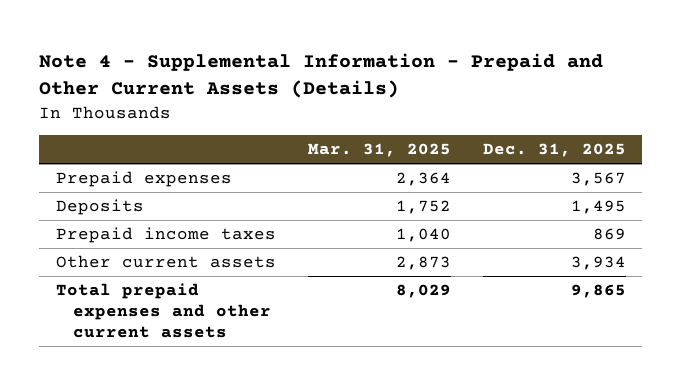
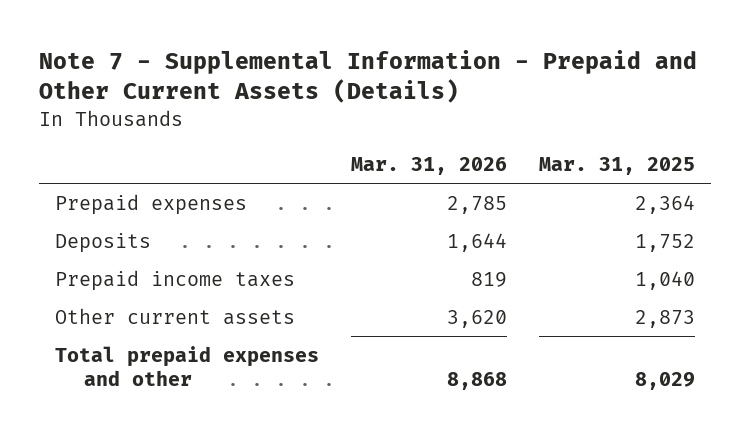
- Note 4 - Supplemental Information - Prepaid and Other Current Assets (Details)
+ Note 7 - Supplemental Information - Prepaid and Other Current Assets (Details)
- | Mar. 31, 2025 | Dec. 31, 2025
+ | Mar. 31, 2026 | Mar. 31, 2025
- Total prepaid expenses and other current assets | 8,029 | 9,865
+ Total prepaid expenses and other | 8,868 | 8,029

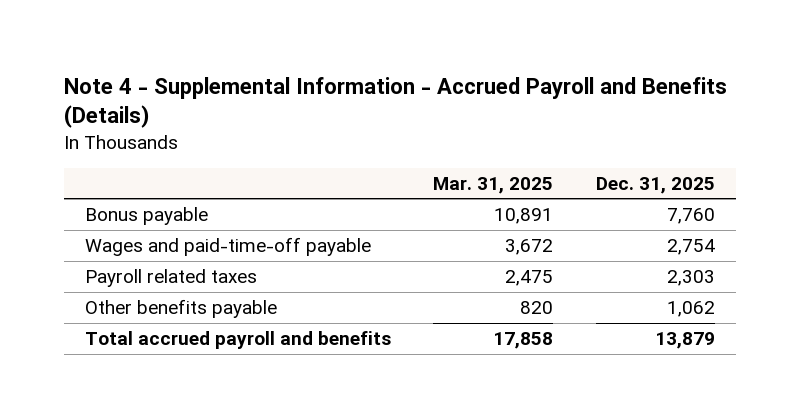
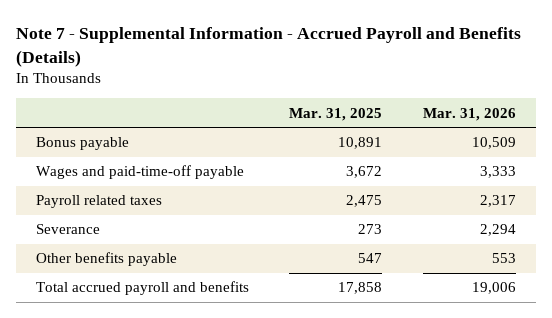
- Note 4 - Supplemental Information - Accrued Payroll and Benefits (Details)
+ Note 7 - Supplemental Information - Accrued Payroll and Benefits (Details)
- | Mar. 31, 2025 | Dec. 31, 2025
+ | Mar. 31, 2025 | Mar. 31, 2026
- Other benefits payable | 820 | 1,062
+ Severance | 273 | 2,294
+ Other benefits payable | 547 | 553

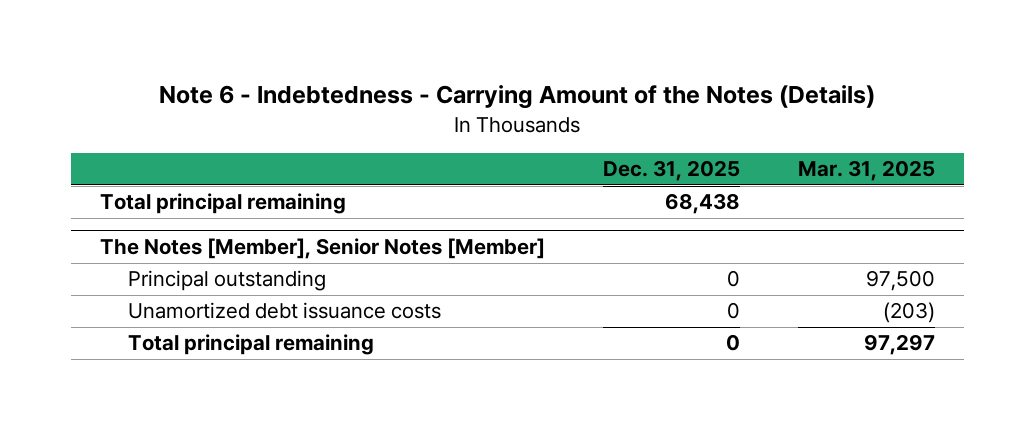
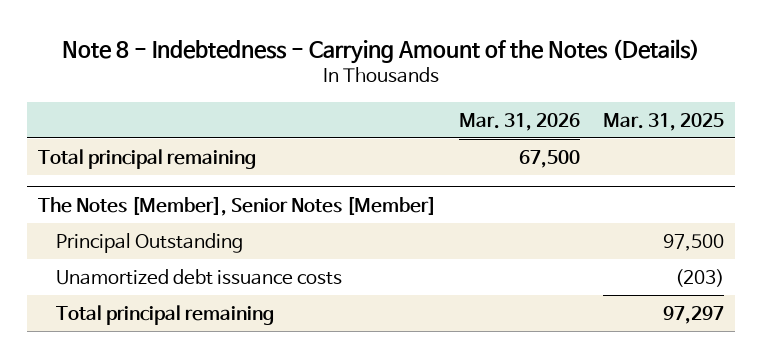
- Note 6 - Indebtedness - Carrying Amount of the Notes (Details)
+ Note 8 - Indebtedness - Carrying Amount of the Notes (Details)
- | Dec. 31, 2025 | Mar. 31, 2025
+ | Mar. 31, 2026 | Mar. 31, 2025
@ The Notes [Member], Senior Notes [Member]
- Principal outstanding | 0 | 97,500
+ Principal Outstanding | | 97,500

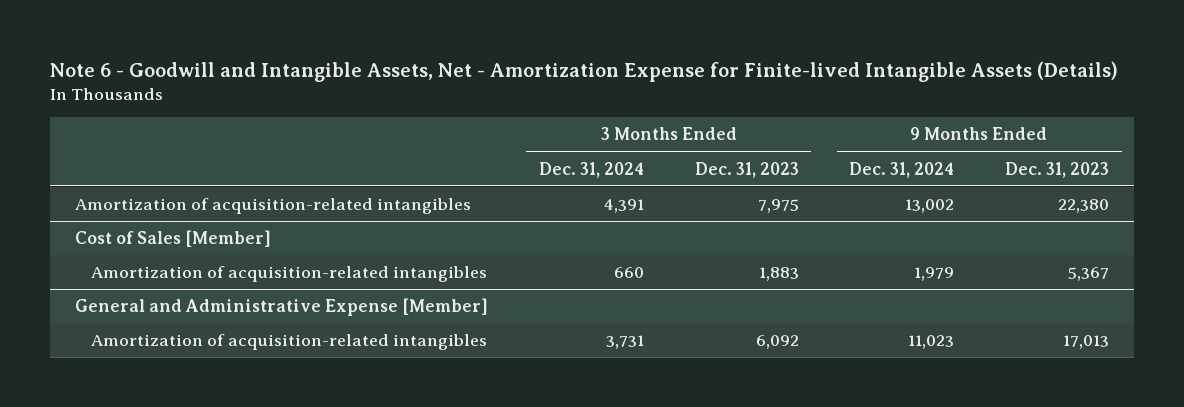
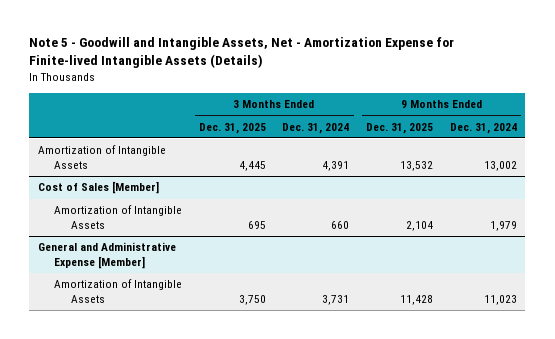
- Note 6 - Goodwill and Intangible Assets, Net - Amortization Expense for Finite-lived Intangible Assets (Details)
+ Note 5 - Goodwill and Intangible Assets, Net - Amortization Expense for Finite-lived Intangible Assets (Details)
- | 3 Months Ended Dec. 31, 2024 | 3 Months Ended Dec. 31, 2023 | 9 Months Ended Dec. 31, 2024 | 9 Months Ended Dec. 31, 2023
+ | 3 Months Ended Dec. 31, 2025 | 3 Months Ended Dec. 31, 2024 | 9 Months Ended Dec. 31, 2025 | 9 Months Ended Dec. 31, 2024
- Amortization of acquisition-related intangibles | 4,391 | 7,975 | 13,002 | 22,380
+ Amortization of Intangible Assets | 4,445 | 4,391 | 13,532 | 13,002
@ Cost of Sales [Member]
- Amortization of acquisition-related intangibles | 660 | 1,883 | 1,979 | 5,367
+ Amortization of Intangible Assets | 695 | 660 | 2,104 | 1,979
@ General and Administrative Expense [Member]
- Amortization of acquisition-related intangibles | 3,731 | 6,092 | 11,023 | 17,013
+ Amortization of Intangible Assets | 3,750 | 3,731 | 11,428 | 11,023

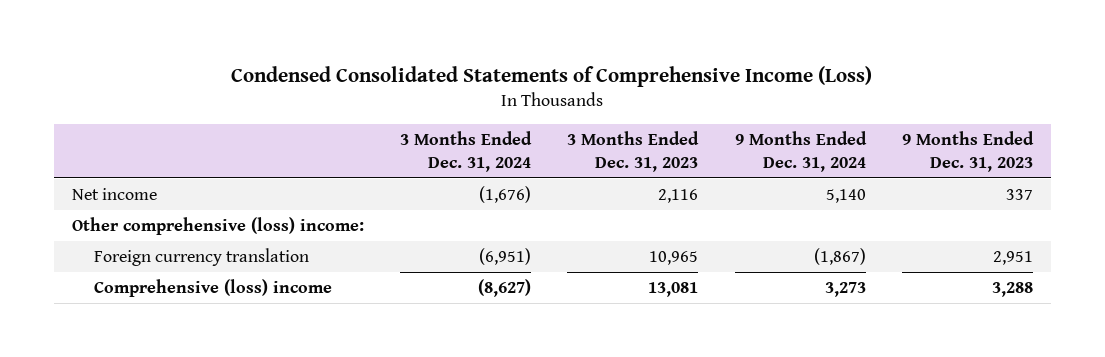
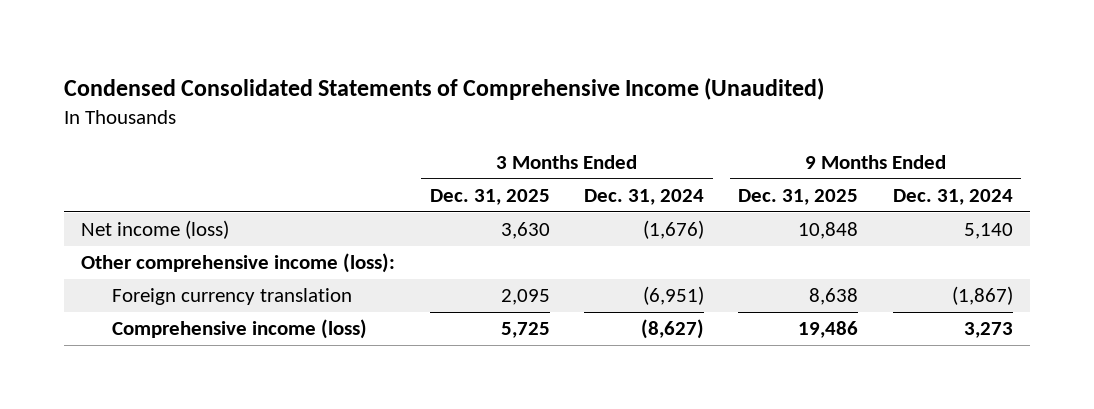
- Condensed Consolidated Statements of Comprehensive Income (Loss)
+ Condensed Consolidated Statements of Comprehensive Income (Unaudited)
- | 3 Months Ended Dec. 31, 2024 | 3 Months Ended Dec. 31, 2023 | 9 Months Ended Dec. 31, 2024 | 9 Months Ended Dec. 31, 2023
+ | 3 Months Ended Dec. 31, 2025 | 3 Months Ended Dec. 31, 2024 | 9 Months Ended Dec. 31, 2025 | 9 Months Ended Dec. 31, 2024
- Net income | (1,676) | 2,116 | 5,140 | 337
- Other comprehensive (loss) income:
+ Net income (loss) | 3,630 | (1,676) | 10,848 | 5,140
+ Other comprehensive income (loss):
- Comprehensive (loss) income | (8,627) | 13,081 | 3,273 | 3,288
+ Comprehensive income (loss) | 5,725 | (8,627) | 19,486 | 3,273

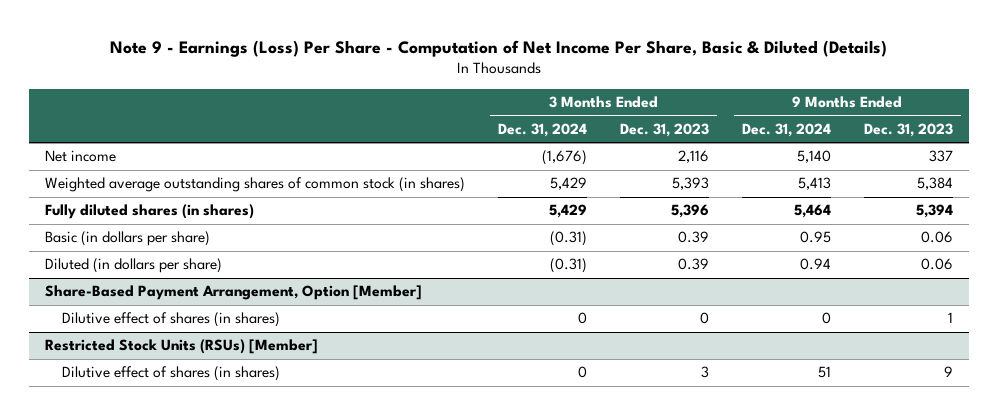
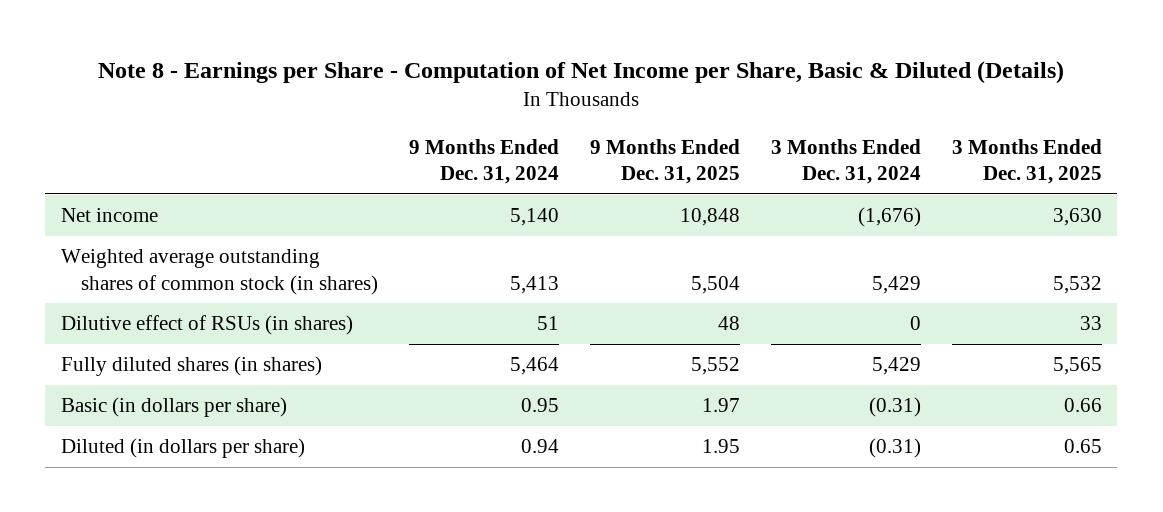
- Note 9 - Earnings (Loss) Per Share - Computation of Net Income Per Share, Basic & Diluted (Details)
+ Note 8 - Earnings per Share - Computation of Net Income per Share, Basic & Diluted (Details)
- | 3 Months Ended Dec. 31, 2024 | 3 Months Ended Dec. 31, 2023 | 9 Months Ended Dec. 31, 2024 | 9 Months Ended Dec. 31, 2023
+ | 9 Months Ended Dec. 31, 2024 | 9 Months Ended Dec. 31, 2025 | 3 Months Ended Dec. 31, 2024 | 3 Months Ended Dec. 31, 2025
+ Dilutive effect of RSUs (in shares) | 51 | 48 | 0 | 33
- Share-Based Payment Arrangement, Option [Member]
- Dilutive effect of shares (in shares) | 0 | 0 | 0 | 1
- Restricted Stock Units (RSUs) [Member]
- Dilutive effect of shares (in shares) | 0 | 3 | 51 | 9

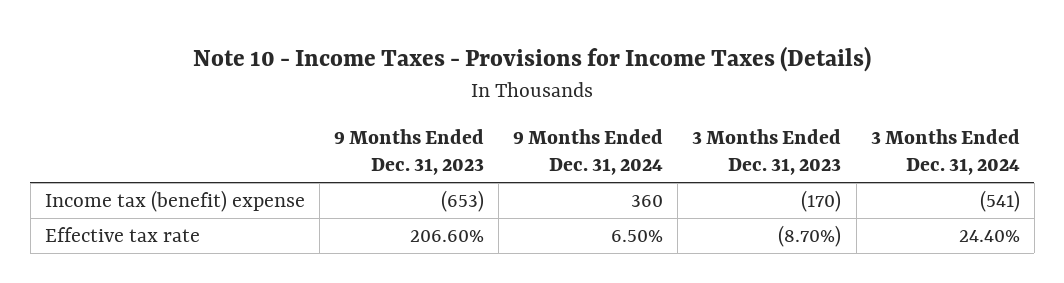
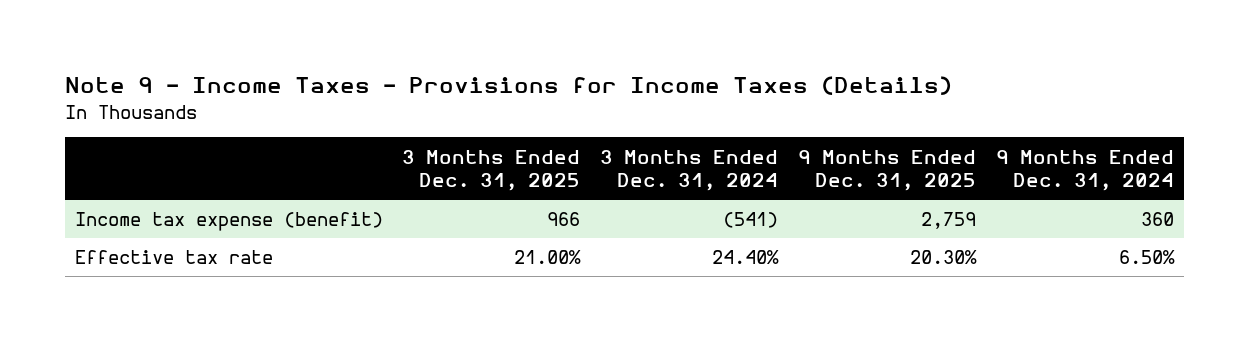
- Note 10 - Income Taxes - Provisions for Income Taxes (Details)
+ Note 9 - Income Taxes - Provisions for Income Taxes (Details)
- | 9 Months Ended Dec. 31, 2023 | 9 Months Ended Dec. 31, 2024 | 3 Months Ended Dec. 31, 2023 | 3 Months Ended Dec. 31, 2024
+ | 3 Months Ended Dec. 31, 2025 | 3 Months Ended Dec. 31, 2024 | 9 Months Ended Dec. 31, 2025 | 9 Months Ended Dec. 31, 2024
- Income tax (benefit) expense | (653) | 360 | (170) | (541)
+ Income tax expense (benefit) | 966 | (541) | 2,759 | 360

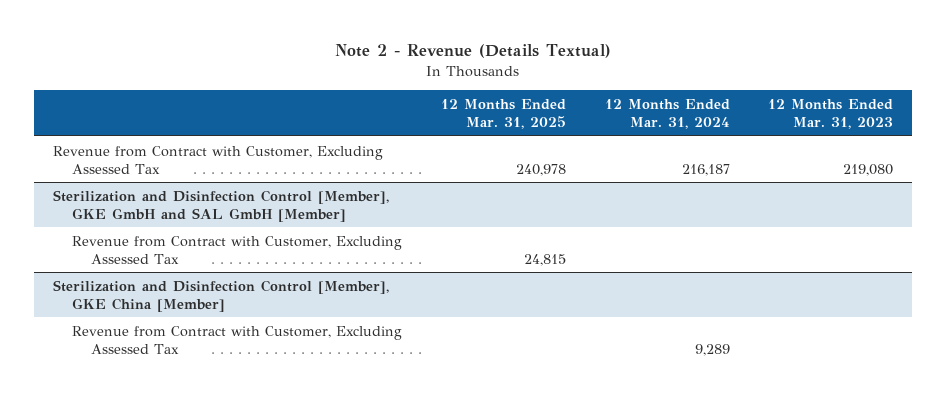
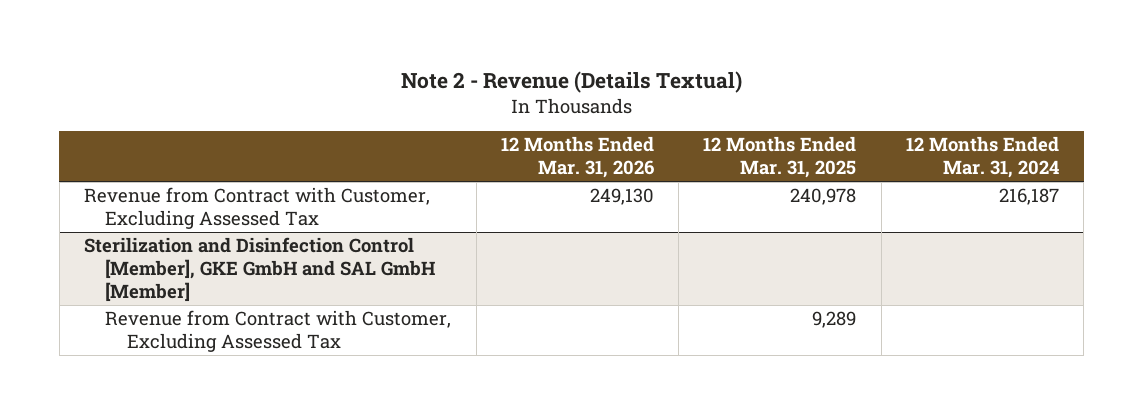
- | 12 Months Ended Mar. 31, 2025 | 12 Months Ended Mar. 31, 2024 | 12 Months Ended Mar. 31, 2023
+ | 12 Months Ended Mar. 31, 2026 | 12 Months Ended Mar. 31, 2025 | 12 Months Ended Mar. 31, 2024
@ Sterilization and Disinfection Control [Member], GKE GmbH and SAL GmbH [Member]
- Revenue from Contract with Customer, Excluding Assessed Tax | 24,815 | |
- Sterilization and Disinfection Control [Member], GKE China [Member]
- Revenue from Contract with Customer, Excluding Assessed Tax | | 9,289 |
@ Sterilization and Disinfection Control [Member], GKE GmbH and SAL GmbH [Member]
+ Revenue from Contract with Customer, Excluding Assessed Tax | | 9,289 |

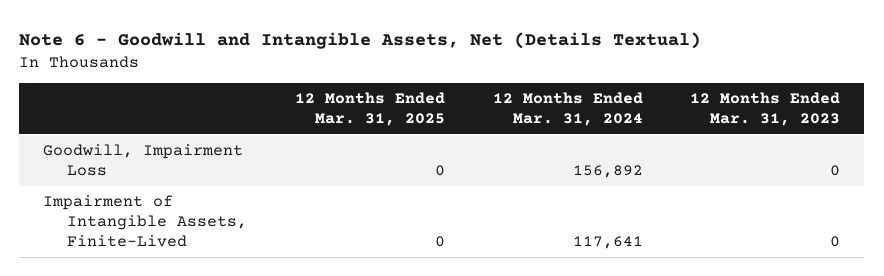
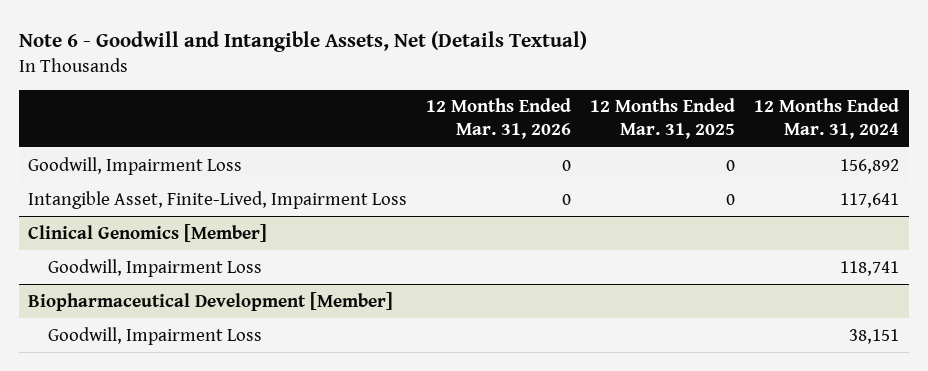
- | 12 Months Ended Mar. 31, 2025 | 12 Months Ended Mar. 31, 2024 | 12 Months Ended Mar. 31, 2023
+ | 12 Months Ended Mar. 31, 2026 | 12 Months Ended Mar. 31, 2025 | 12 Months Ended Mar. 31, 2024
- Impairment of Intangible Assets, Finite-Lived | 0 | 117,641 | 0
+ Intangible Asset, Finite-Lived, Impairment Loss | 0 | 0 | 117,641
+ Clinical Genomics [Member]
+ Goodwill, Impairment Loss | | | 118,741
+ Biopharmaceutical Development [Member]
+ Goodwill, Impairment Loss | | | 38,151

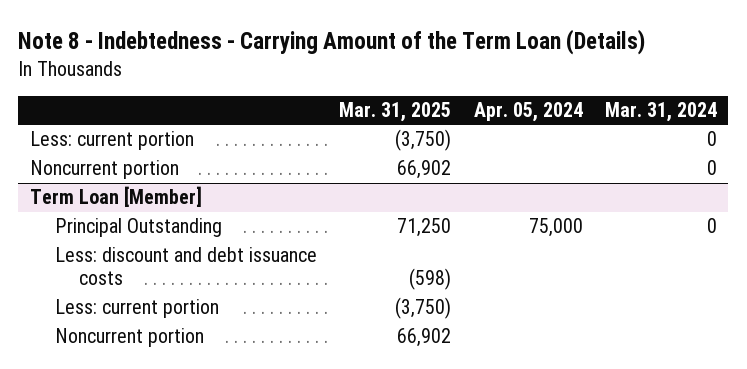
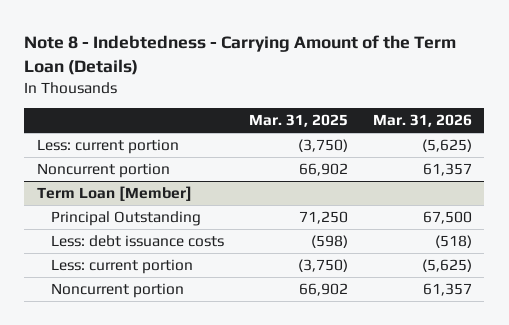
- | Mar. 31, 2025 | Apr. 05, 2024 | Mar. 31, 2024
+ | Mar. 31, 2025 | Mar. 31, 2026
@ Term Loan [Member]
- Less: discount and debt issuance costs | (598) | |
+ Less: debt issuance costs | (598) | (518)

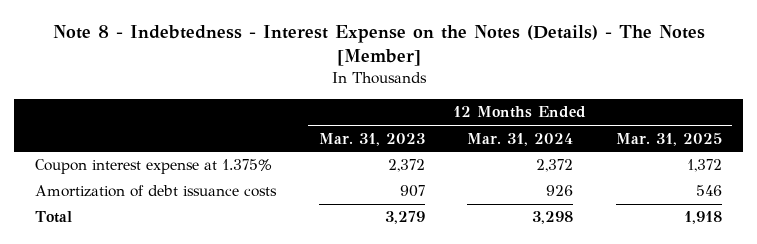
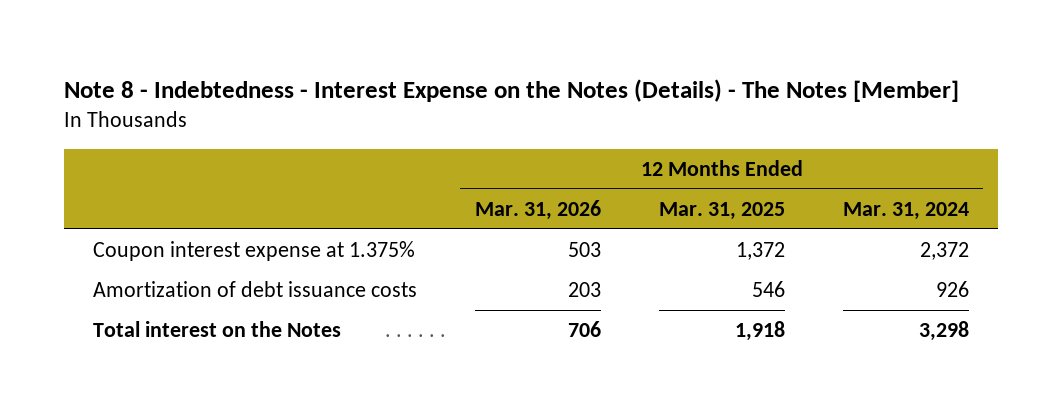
- | 12 Months Ended Mar. 31, 2023 | 12 Months Ended Mar. 31, 2024 | 12 Months Ended Mar. 31, 2025
+ | 12 Months Ended Mar. 31, 2026 | 12 Months Ended Mar. 31, 2025 | 12 Months Ended Mar. 31, 2024
- Total | 3,279 | 3,298 | 1,918
+ Total interest on the Notes | 706 | 1,918 | 3,298

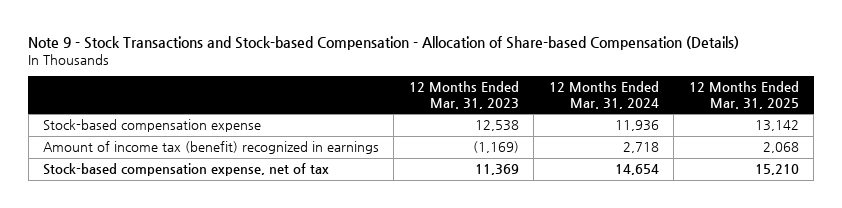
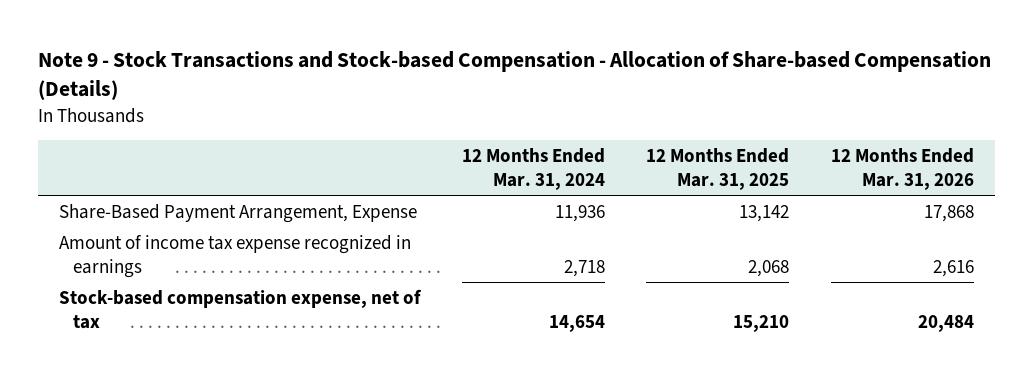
- | 12 Months Ended Mar. 31, 2023 | 12 Months Ended Mar. 31, 2024 | 12 Months Ended Mar. 31, 2025
+ | 12 Months Ended Mar. 31, 2024 | 12 Months Ended Mar. 31, 2025 | 12 Months Ended Mar. 31, 2026
- Stock-based compensation expense | 12,538 | 11,936 | 13,142
- Amount of income tax (benefit) recognized in earnings | (1,169) | 2,718 | 2,068
+ Share-Based Payment Arrangement, Expense | 11,936 | 13,142 | 17,868
+ Amount of income tax expense recognized in earnings | 2,718 | 2,068 | 2,616

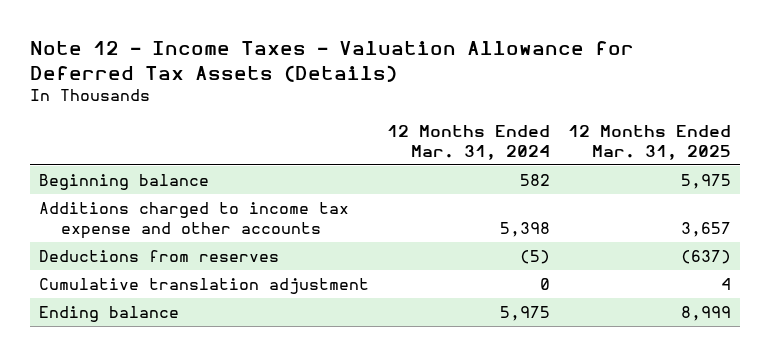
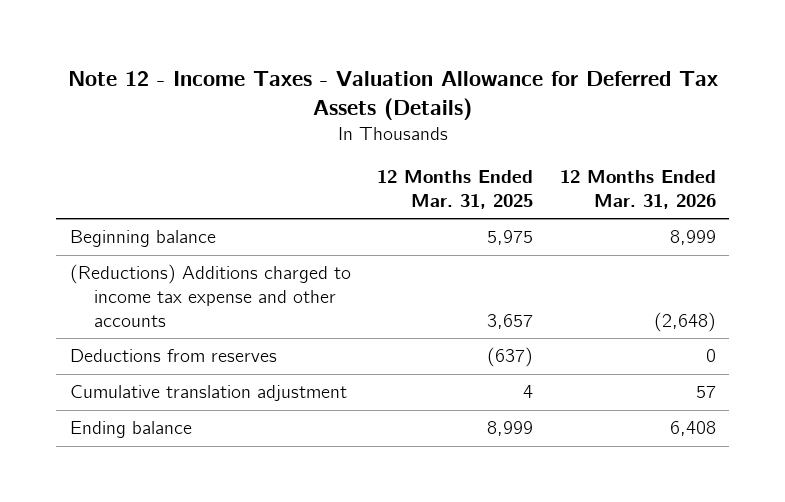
- | 12 Months Ended Mar. 31, 2024 | 12 Months Ended Mar. 31, 2025
+ | 12 Months Ended Mar. 31, 2025 | 12 Months Ended Mar. 31, 2026
- Additions charged to income tax expense and other accounts | 5,398 | 3,657
+ (Reductions) Additions charged to income tax expense and other accounts | 3,657 | (2,648)

